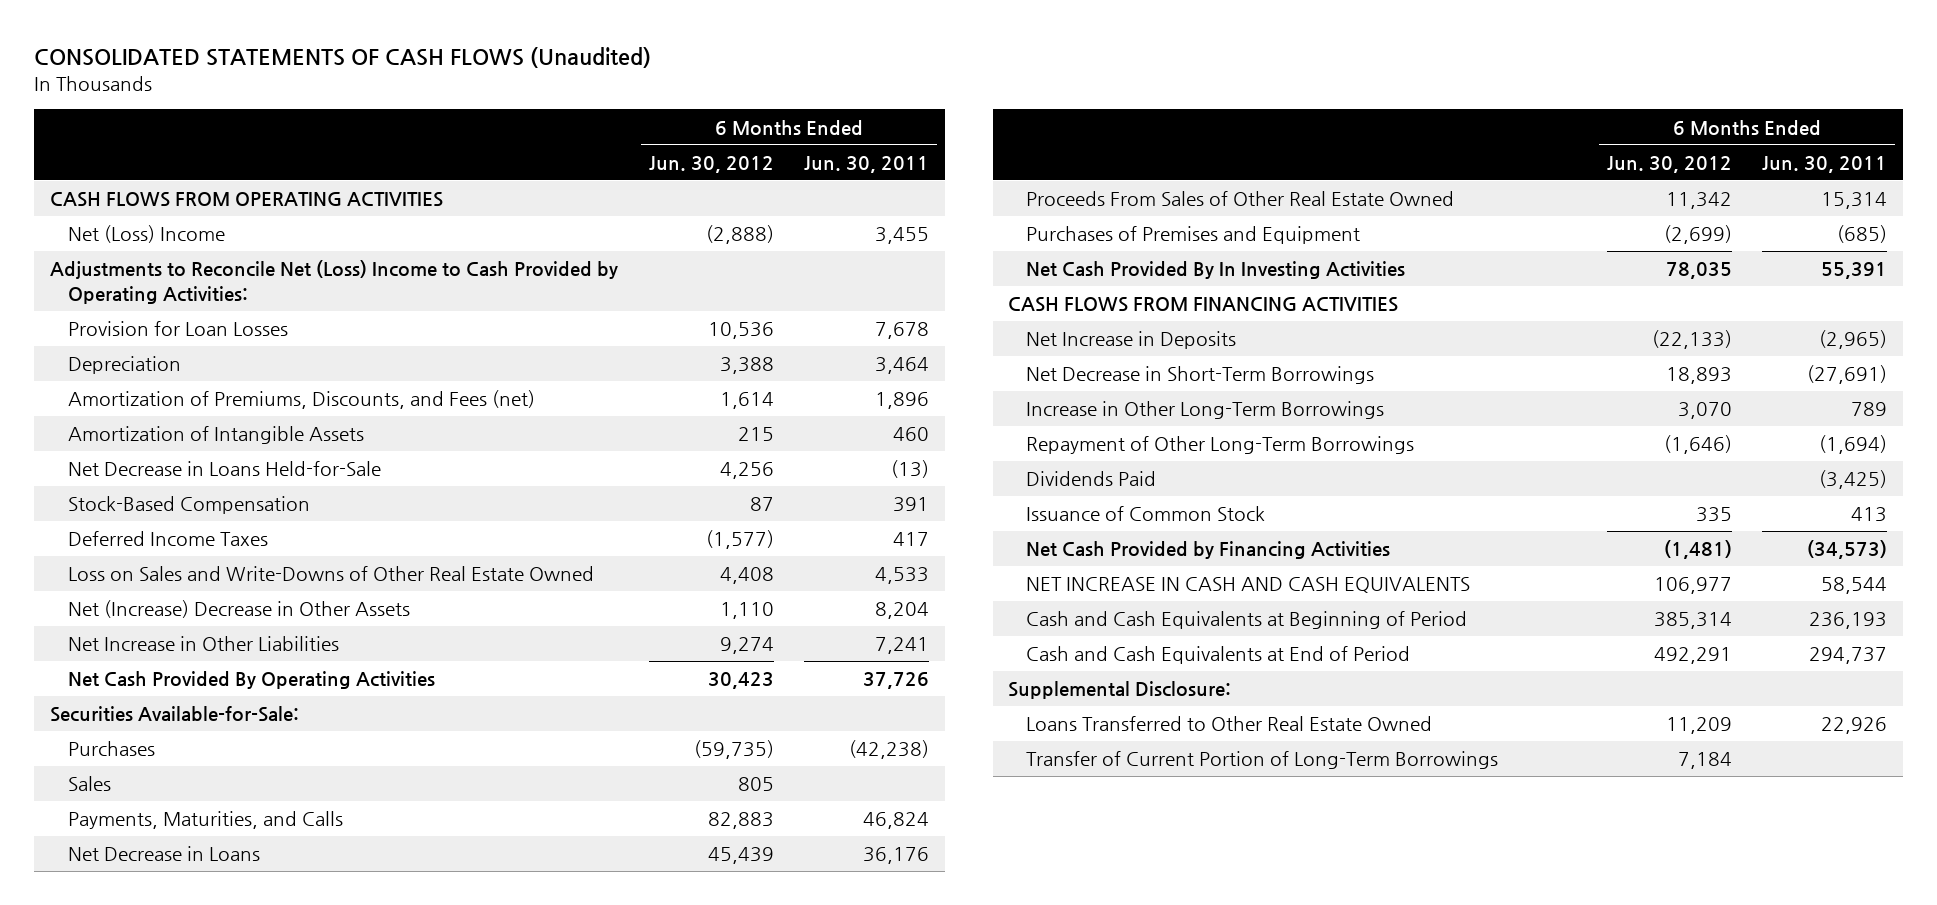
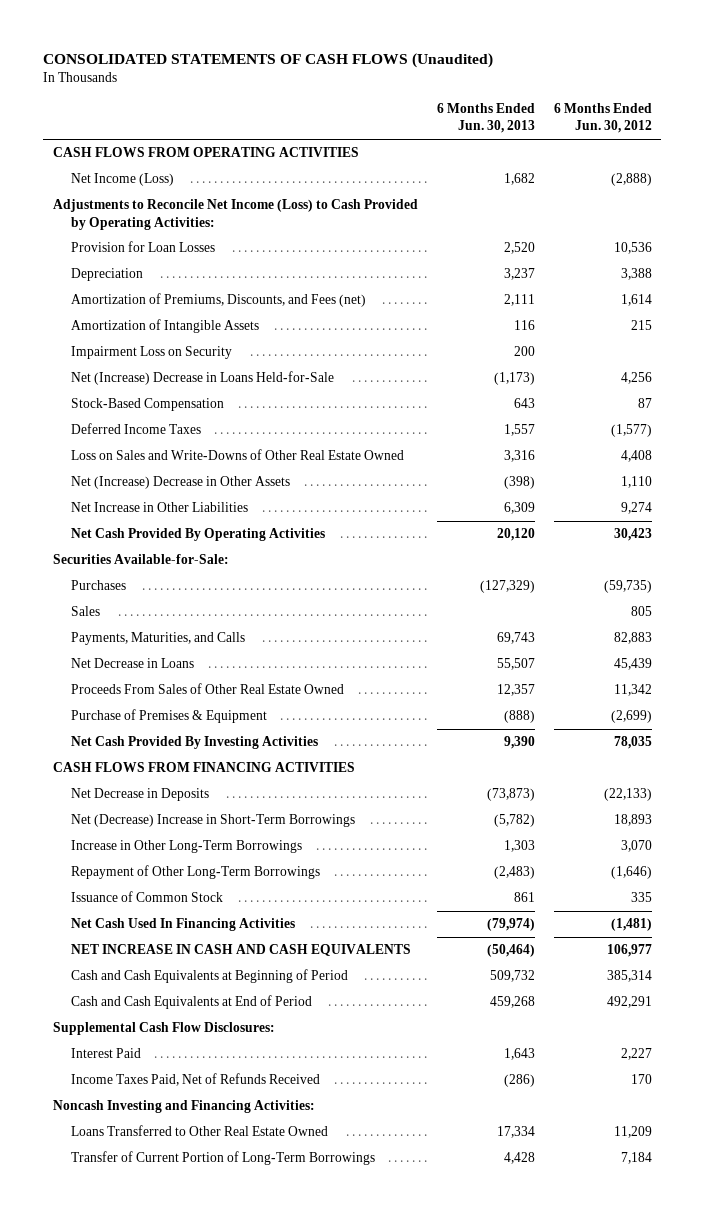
- | 6 Months Ended Jun. 30, 2012 | 6 Months Ended Jun. 30, 2011
+ | 6 Months Ended Jun. 30, 2013 | 6 Months Ended Jun. 30, 2012
- Net (Loss) Income | (2,888) | 3,455
- Adjustments to Reconcile Net (Loss) Income to Cash Provided by Operating Activities:
+ Net Income (Loss) | 1,682 | (2,888)
+ Adjustments to Reconcile Net Income (Loss) to Cash Provided by Operating Activities:
- Net Decrease in Loans Held-for-Sale | 4,256 | (13)
+ Impairment Loss on Security | 200 |
+ Net (Increase) Decrease in Loans Held-for-Sale | (1,173) | 4,256
- Purchases of Premises and Equipment | (2,699) | (685)
- Net Cash Provided By In Investing Activities | 78,035 | 55,391
+ Purchase of Premises & Equipment | (888) | (2,699)
+ Net Cash Provided By Investing Activities | 9,390 | 78,035
- Net Increase in Deposits | (22,133) | (2,965)
- Net Decrease in Short-Term Borrowings | 18,893 | (27,691)
+ Net Decrease in Deposits | (73,873) | (22,133)
+ Net (Decrease) Increase in Short-Term Borrowings | (5,782) | 18,893
- Dividends Paid | | (3,425)
- Net Cash Provided by Financing Activities | (1,481) | (34,573)
+ Net Cash Used In Financing Activities | (79,974) | (1,481)
- Supplemental Disclosure:
+ Supplemental Cash Flow Disclosures:
+ Interest Paid | 1,643 | 2,227
+ Income Taxes Paid, Net of Refunds Received | (286) | 170
+ Noncash Investing and Financing Activities:

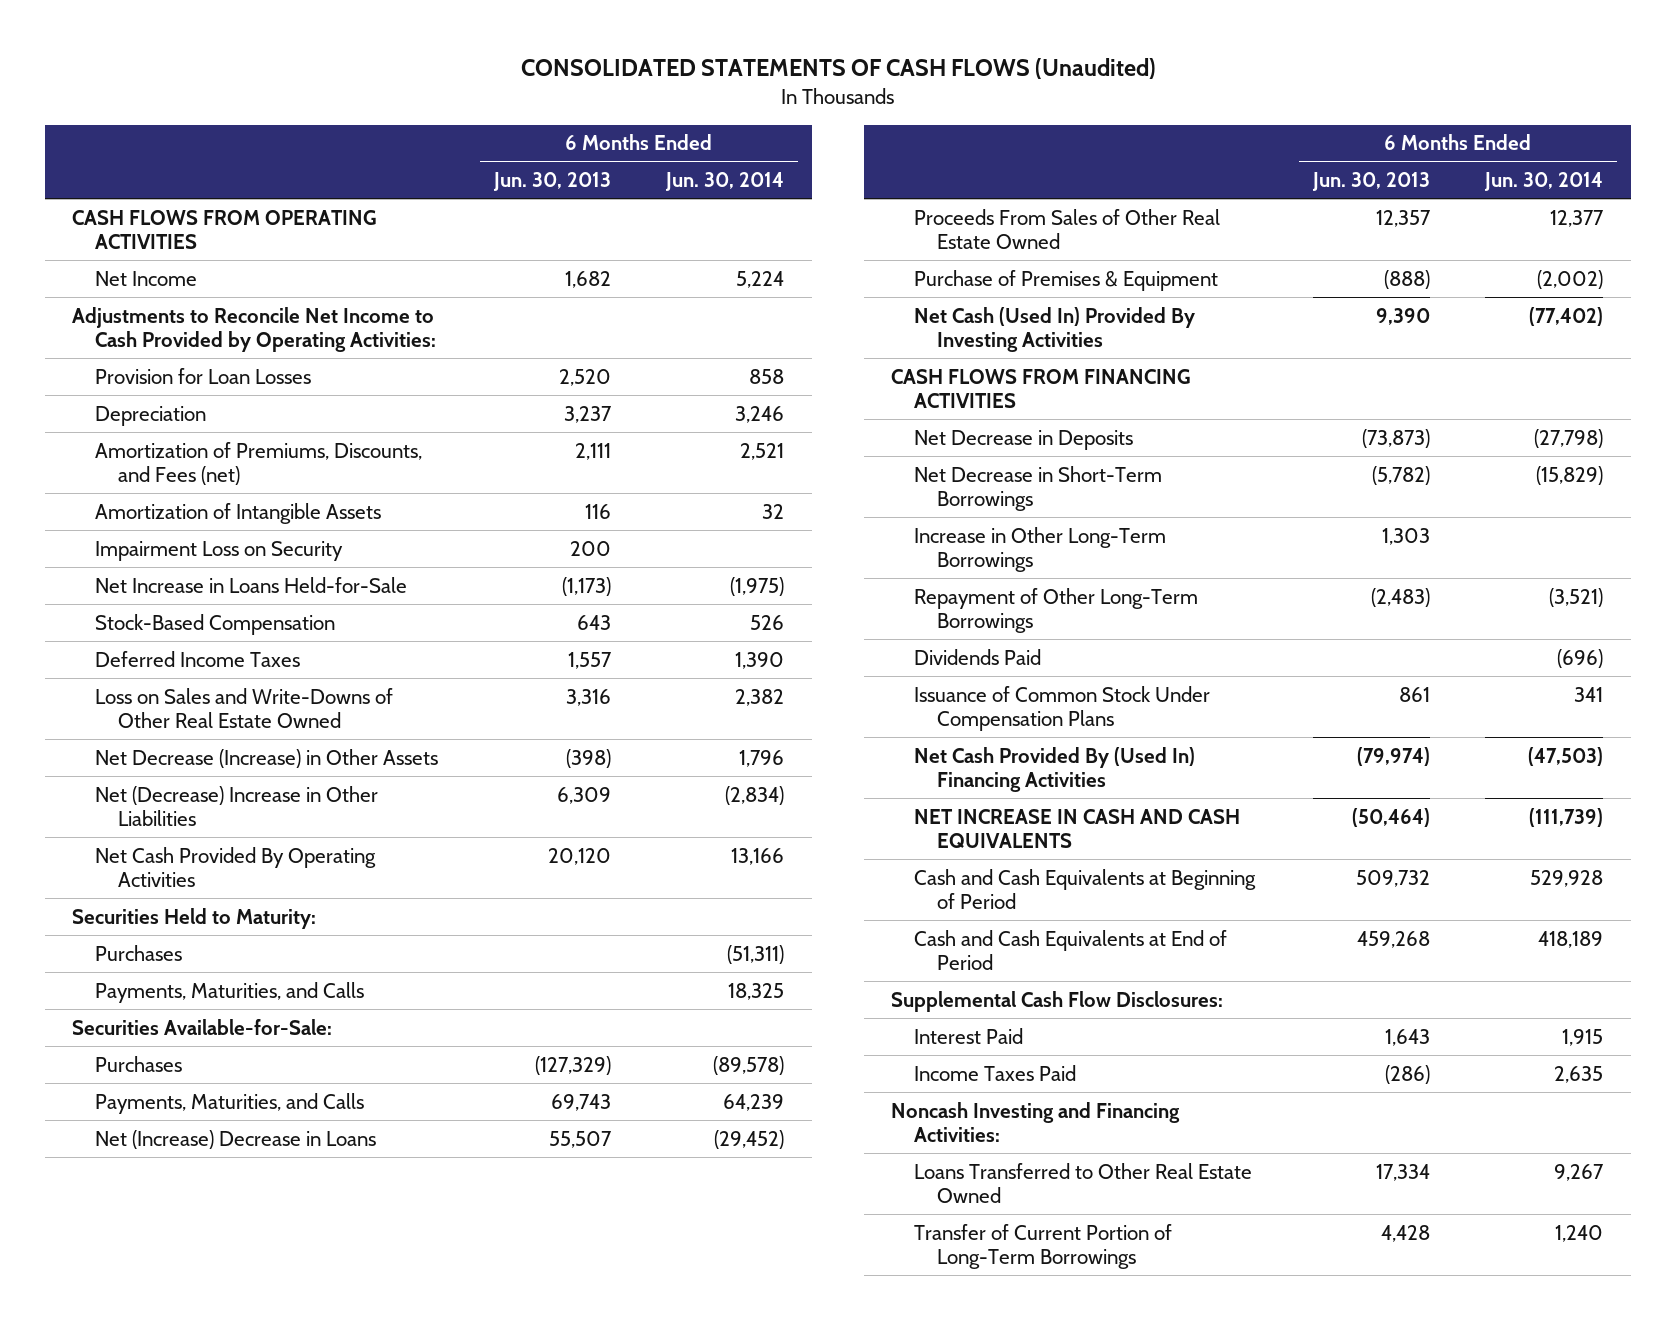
- | 6 Months Ended Jun. 30, 2013 | 6 Months Ended Jun. 30, 2012
+ | 6 Months Ended Jun. 30, 2013 | 6 Months Ended Jun. 30, 2014
- Net Income (Loss) | 1,682 | (2,888)
- Adjustments to Reconcile Net Income (Loss) to Cash Provided by Operating Activities:
+ Net Income | 1,682 | 5,224
+ Adjustments to Reconcile Net Income to Cash Provided by Operating Activities:
- Net (Increase) Decrease in Loans Held-for-Sale | (1,173) | 4,256
+ Net Increase in Loans Held-for-Sale | (1,173) | (1,975)
- Net (Increase) Decrease in Other Assets | (398) | 1,110
- Net Increase in Other Liabilities | 6,309 | 9,274
+ Net Decrease (Increase) in Other Assets | (398) | 1,796
+ Net (Decrease) Increase in Other Liabilities | 6,309 | (2,834)
+ Securities Held to Maturity:
+ Purchases | | (51,311)
+ Payments, Maturities, and Calls | | 18,325
- Sales | | 805
- Net Decrease in Loans | 55,507 | 45,439
+ Net (Increase) Decrease in Loans | 55,507 | (29,452)
- Net Cash Provided By Investing Activities | 9,390 | 78,035
+ Net Cash (Used In) Provided By Investing Activities | 9,390 | (77,402)
- Net (Decrease) Increase in Short-Term Borrowings | (5,782) | 18,893
+ Net Decrease in Short-Term Borrowings | (5,782) | (15,829)
- Issuance of Common Stock | 861 | 335
- Net Cash Used In Financing Activities | (79,974) | (1,481)
+ Dividends Paid | | (696)
+ Issuance of Common Stock Under Compensation Plans | 861 | 341
+ Net Cash Provided By (Used In) Financing Activities | (79,974) | (47,503)
- Income Taxes Paid, Net of Refunds Received | (286) | 170
+ Income Taxes Paid | (286) | 2,635

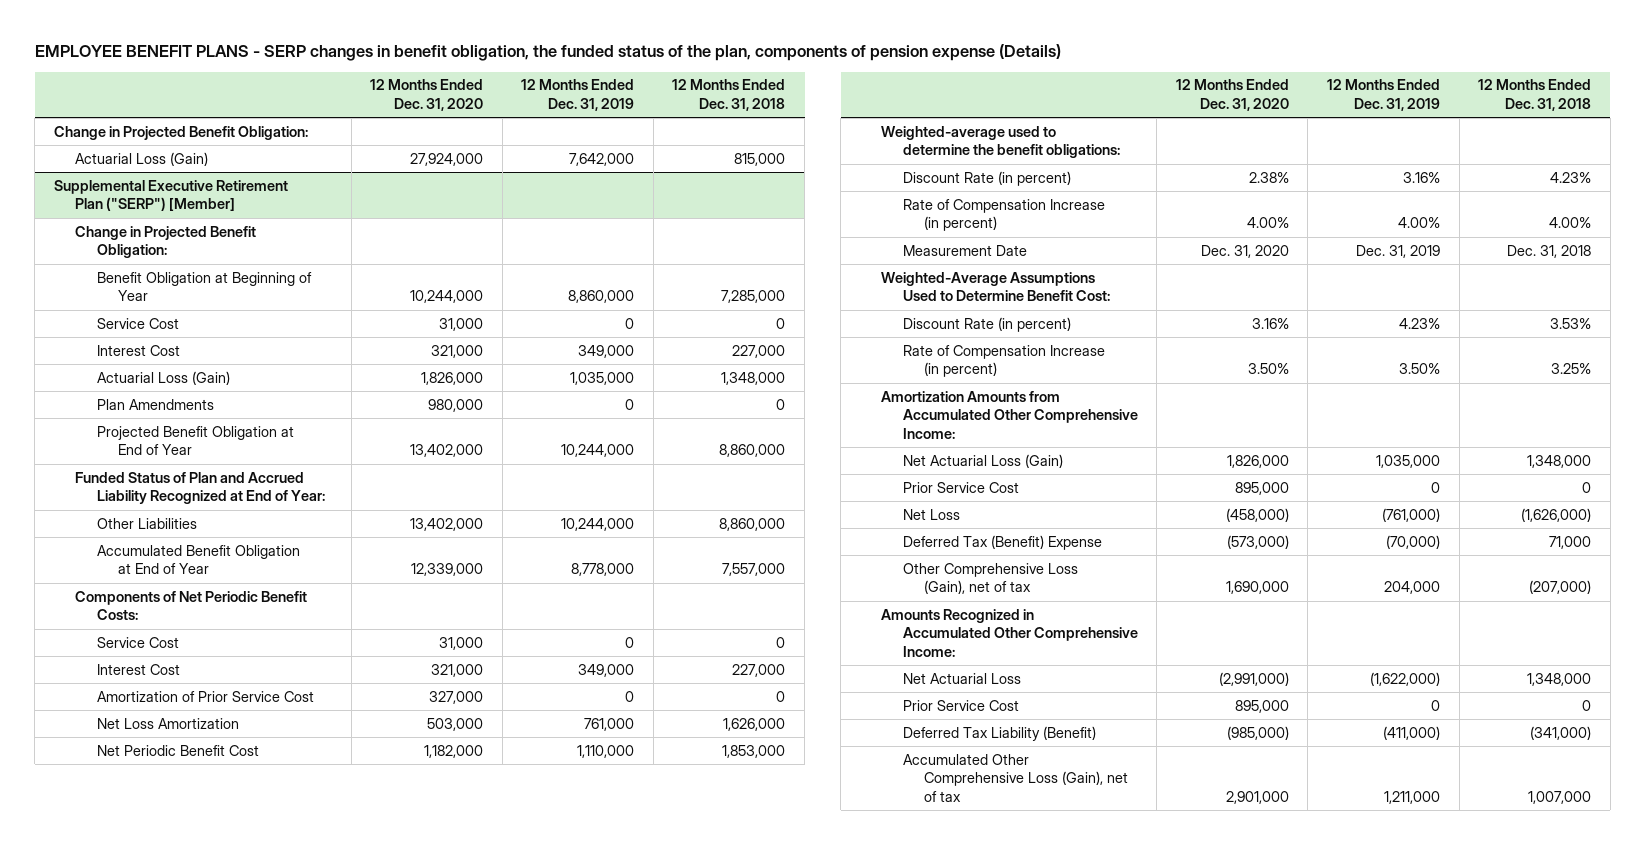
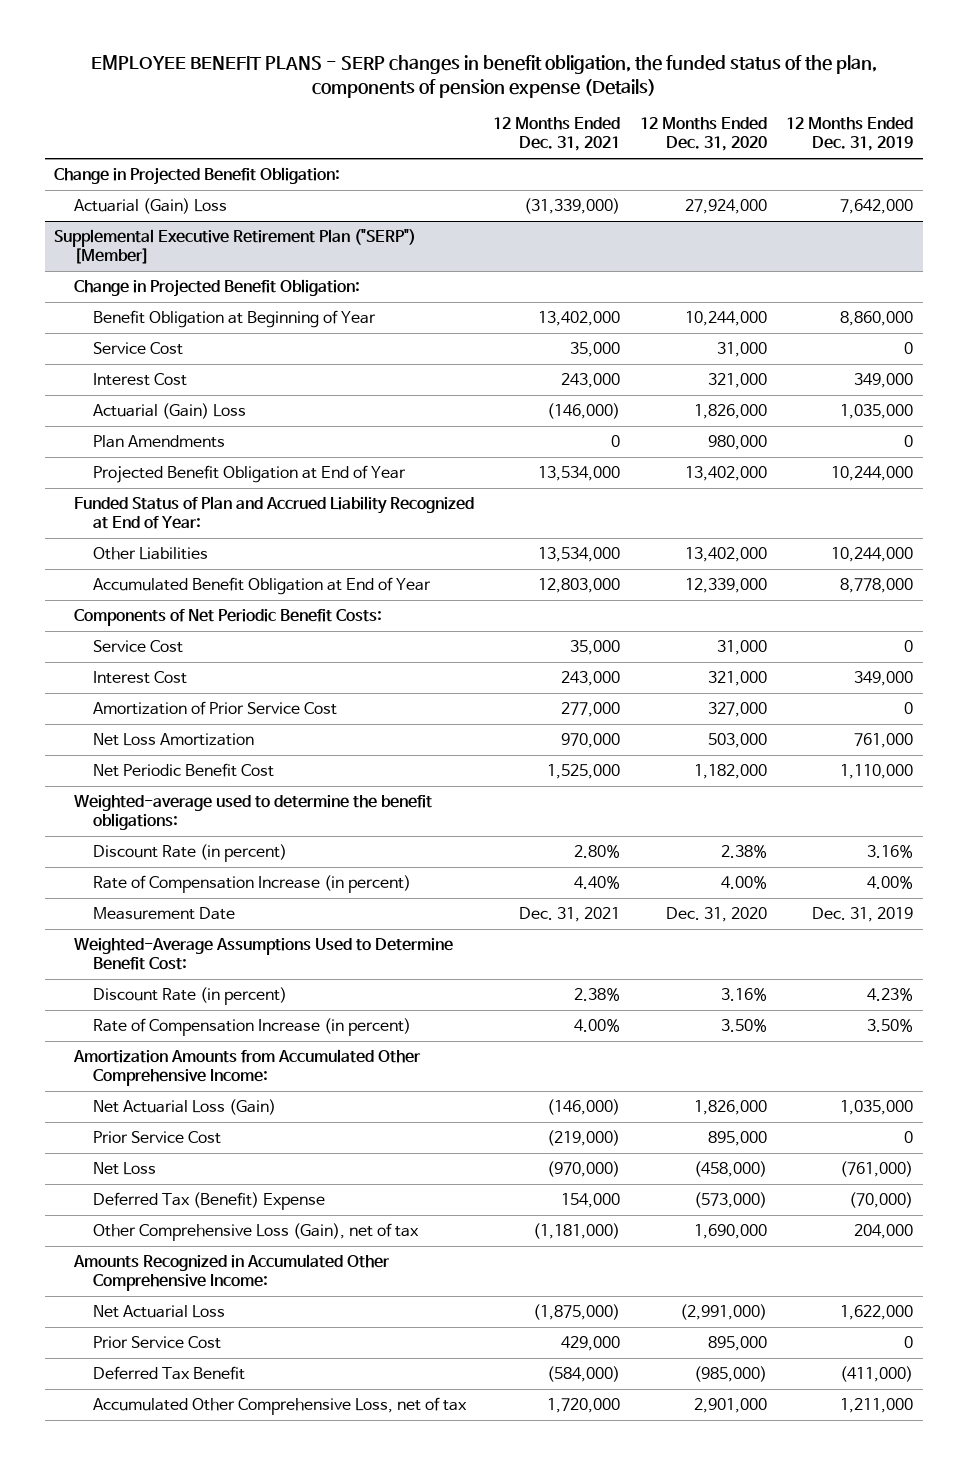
- | 12 Months Ended Dec. 31, 2020 | 12 Months Ended Dec. 31, 2019 | 12 Months Ended Dec. 31, 2018
+ | 12 Months Ended Dec. 31, 2021 | 12 Months Ended Dec. 31, 2020 | 12 Months Ended Dec. 31, 2019
- Actuarial Loss (Gain) | 27,924,000 | 7,642,000 | 815,000
+ Actuarial (Gain) Loss | (31,339,000) | 27,924,000 | 7,642,000
@ Supplemental Executive Retirement Plan ("SERP") [Member]
- Actuarial Loss (Gain) | 1,826,000 | 1,035,000 | 1,348,000
+ Actuarial (Gain) Loss | (146,000) | 1,826,000 | 1,035,000
- Net Actuarial Loss | (2,991,000) | (1,622,000) | 1,348,000
+ Net Actuarial Loss | (1,875,000) | (2,991,000) | 1,622,000
- Deferred Tax Liability (Benefit) | (985,000) | (411,000) | (341,000)
- Accumulated Other Comprehensive Loss (Gain), net of tax | 2,901,000 | 1,211,000 | 1,007,000
+ Deferred Tax Benefit | (584,000) | (985,000) | (411,000)
+ Accumulated Other Comprehensive Loss, net of tax | 1,720,000 | 2,901,000 | 1,211,000

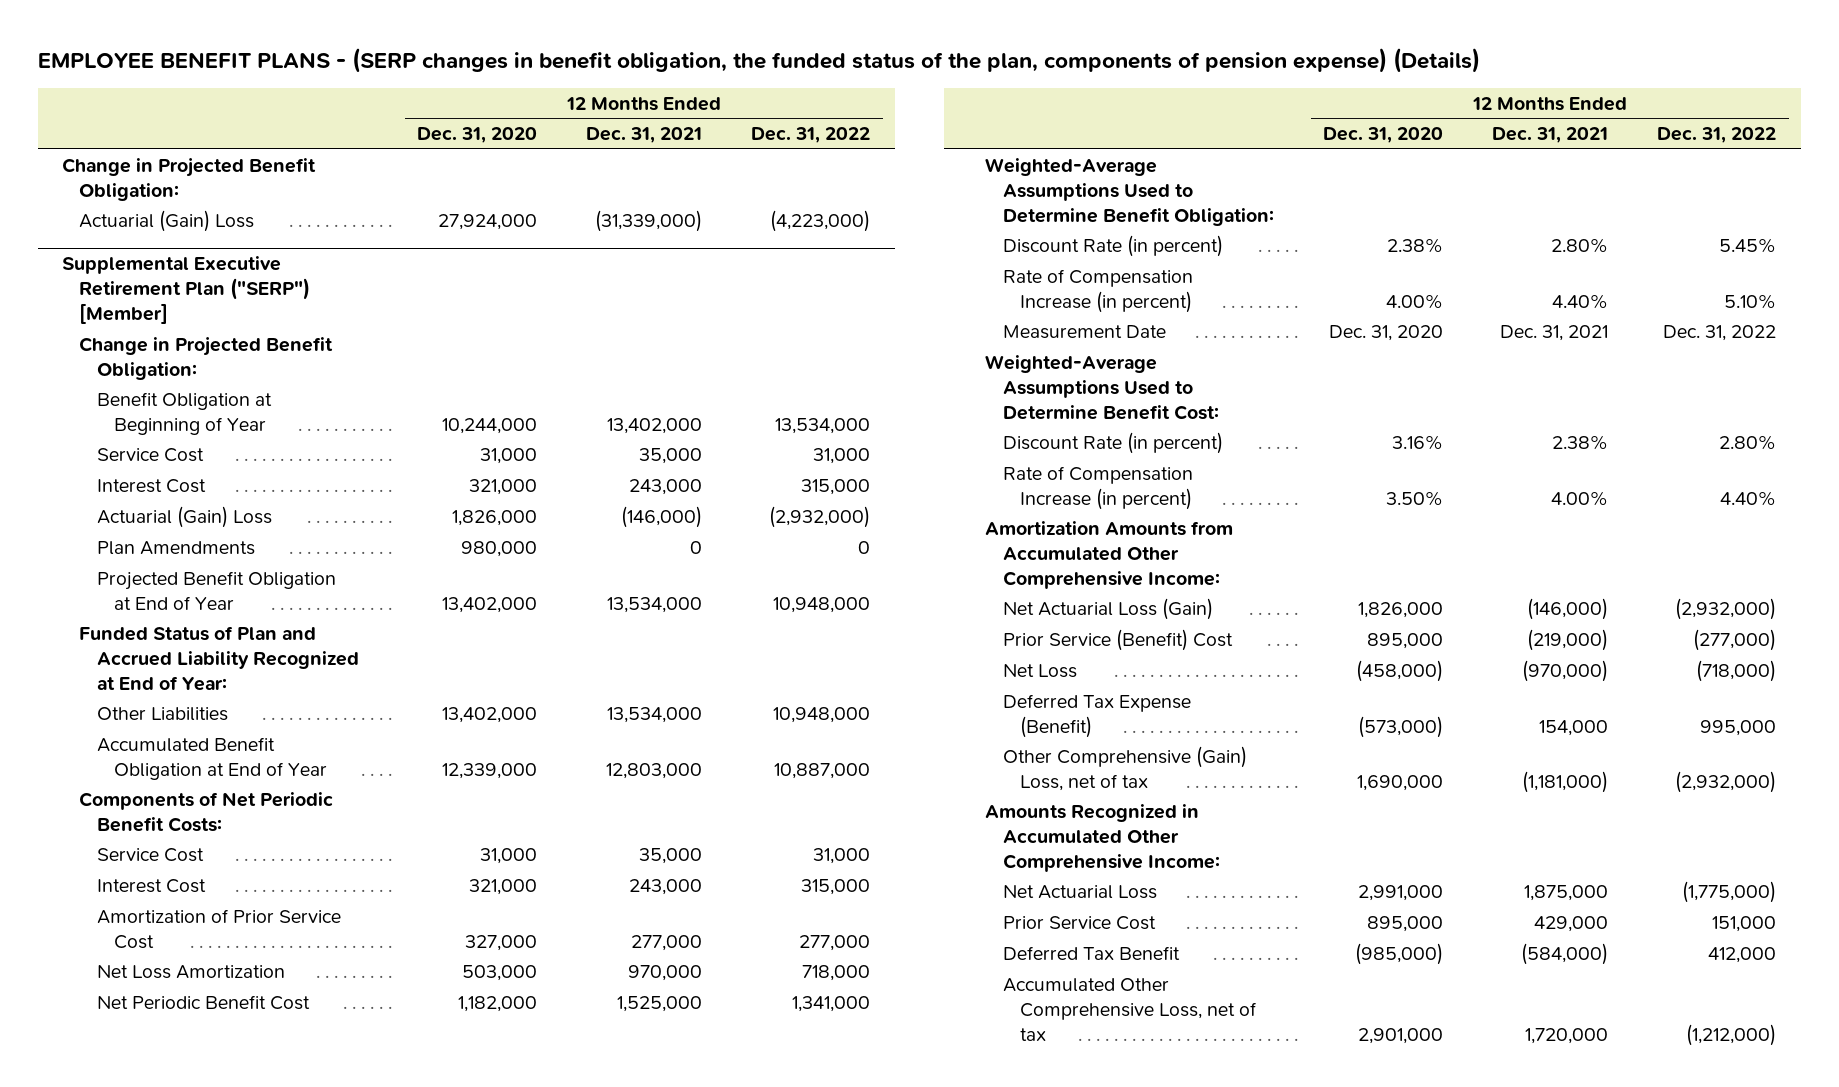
- EMPLOYEE BENEFIT PLANS - SERP changes in benefit obligation, the funded status of the plan, components of pension expense (Details)
+ EMPLOYEE BENEFIT PLANS - (SERP changes in benefit obligation, the funded status of the plan, components of pension expense) (Details)
- | 12 Months Ended Dec. 31, 2021 | 12 Months Ended Dec. 31, 2020 | 12 Months Ended Dec. 31, 2019
+ | 12 Months Ended Dec. 31, 2020 | 12 Months Ended Dec. 31, 2021 | 12 Months Ended Dec. 31, 2022
@ Supplemental Executive Retirement Plan ("SERP") [Member]
- Weighted-average used to determine the benefit obligations:
+ Weighted-Average Assumptions Used to Determine Benefit Obligation:
- Prior Service Cost | (219,000) | 895,000 | 0
+ Prior Service (Benefit) Cost | 895,000 | (219,000) | (277,000)
- Deferred Tax (Benefit) Expense | 154,000 | (573,000) | (70,000)
- Other Comprehensive Loss (Gain), net of tax | (1,181,000) | 1,690,000 | 204,000
+ Deferred Tax Expense (Benefit) | (573,000) | 154,000 | 995,000
+ Other Comprehensive (Gain) Loss, net of tax | 1,690,000 | (1,181,000) | (2,932,000)
- Net Actuarial Loss | (1,875,000) | (2,991,000) | 1,622,000
+ Net Actuarial Loss | 2,991,000 | 1,875,000 | (1,775,000)

